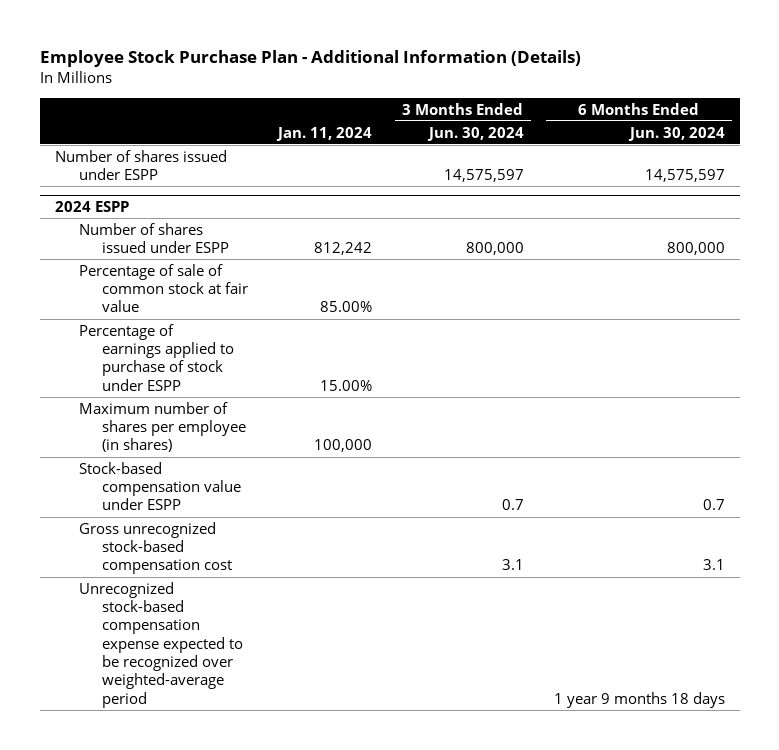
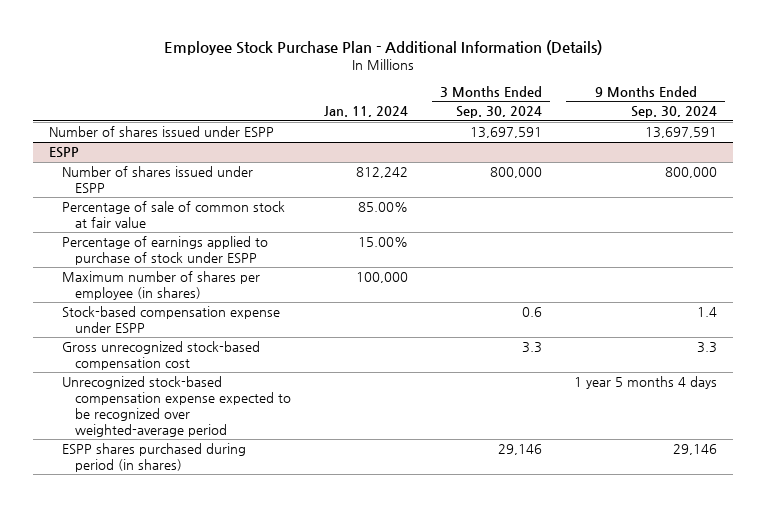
- | Jan. 11, 2024 | 3 Months Ended Jun. 30, 2024 | 6 Months Ended Jun. 30, 2024
+ | Jan. 11, 2024 | 3 Months Ended Sep. 30, 2024 | 9 Months Ended Sep. 30, 2024
- 2024 ESPP
+ ESPP
- Stock-based compensation value under ESPP | | 0.7 | 0.7
+ Stock-based compensation expense under ESPP | | 0.6 | 1.4
+ ESPP shares purchased during period (in shares) | | 29,146 | 29,146

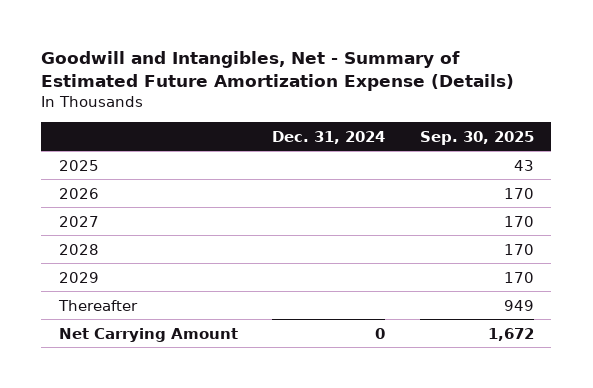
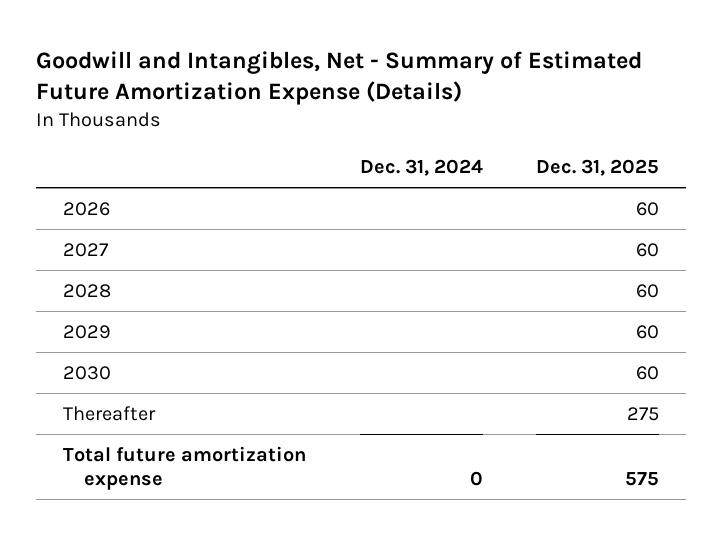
- | Dec. 31, 2024 | Sep. 30, 2025
+ | Dec. 31, 2024 | Dec. 31, 2025
- 2025 | | 43
+ 2030 | | 60
- Net Carrying Amount | 0 | 1,672
+ Total future amortization expense | 0 | 575

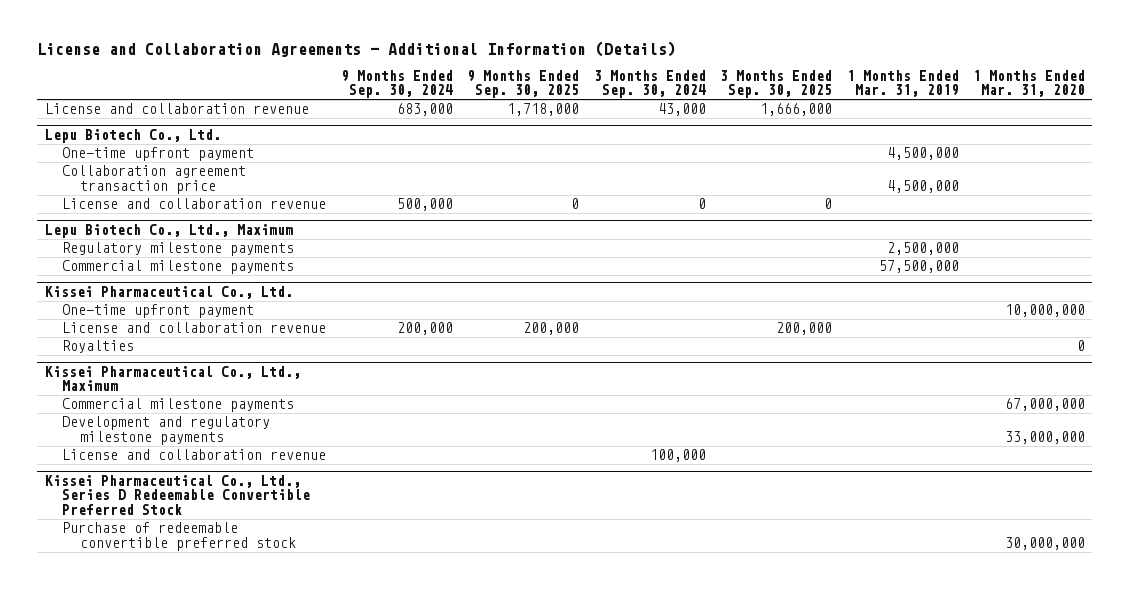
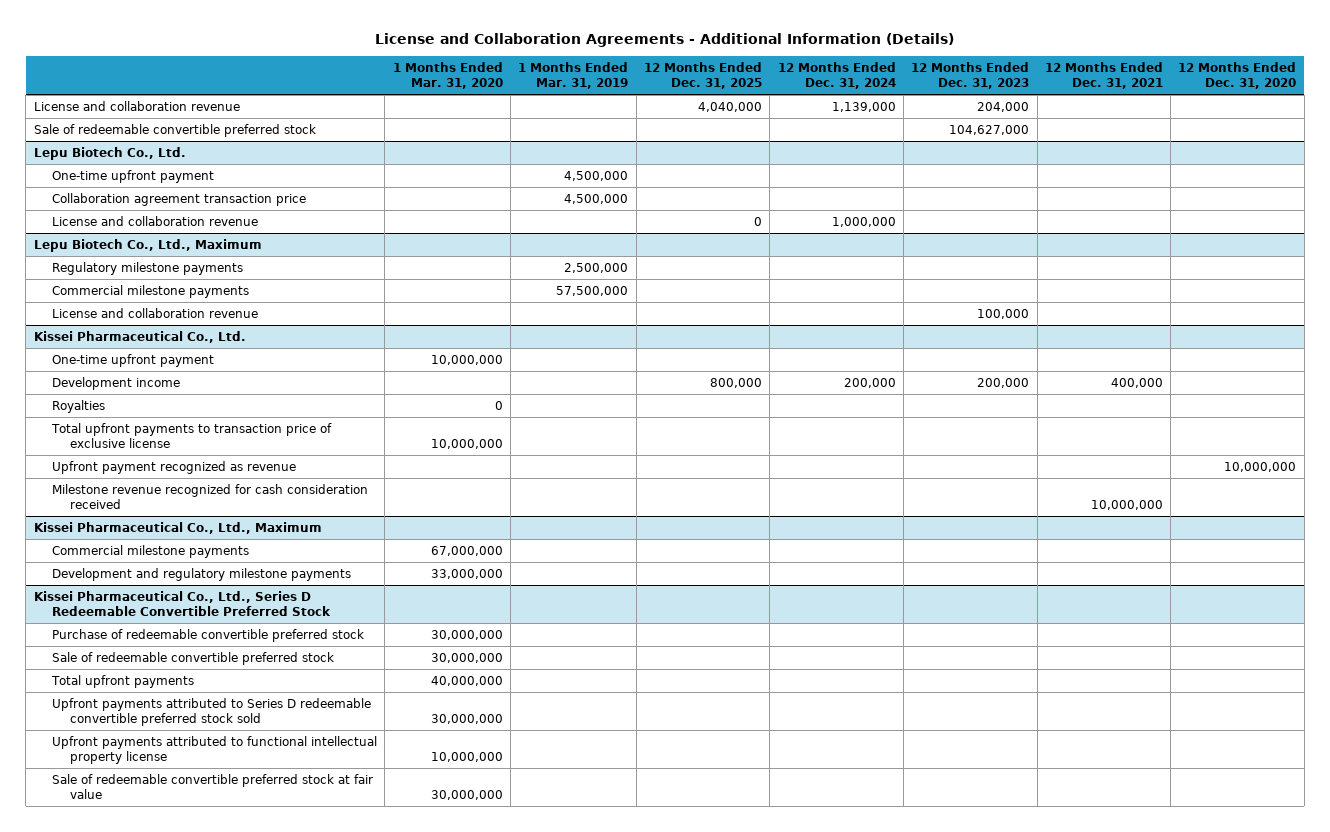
- | 9 Months Ended Sep. 30, 2024 | 9 Months Ended Sep. 30, 2025 | 3 Months Ended Sep. 30, 2024 | 3 Months Ended Sep. 30, 2025 | 1 Months Ended Mar. 31, 2019 | 1 Months Ended Mar. 31, 2020
+ | 1 Months Ended Mar. 31, 2020 | 1 Months Ended Mar. 31, 2019 | 12 Months Ended Dec. 31, 2025 | 12 Months Ended Dec. 31, 2024 | 12 Months Ended Dec. 31, 2023 | 12 Months Ended Dec. 31, 2021 | 12 Months Ended Dec. 31, 2020
+ Sale of redeemable convertible preferred stock | | | | | 104,627,000 | |
@ Lepu Biotech Co., Ltd., Maximum
+ License and collaboration revenue | | | | | 100,000 | |
@ Kissei Pharmaceutical Co., Ltd.
- License and collaboration revenue | 200,000 | 200,000 | | 200,000 | |
+ Development income | | | 800,000 | 200,000 | 200,000 | 400,000 |
+ Total upfront payments to transaction price of exclusive license | 10,000,000 | | | | | |
+ Upfront payment recognized as revenue | | | | | | | 10,000,000
+ Milestone revenue recognized for cash consideration received | | | | | | 10,000,000 |
@ Kissei Pharmaceutical Co., Ltd., Maximum
- License and collaboration revenue | | | 100,000 | | |
@ Kissei Pharmaceutical Co., Ltd., Series D Redeemable Convertible Preferred Stock
+ Sale of redeemable convertible preferred stock | 30,000,000 | | | | | |
+ Total upfront payments | 40,000,000 | | | | | |
+ Upfront payments attributed to Series D redeemable convertible preferred stock sold | 30,000,000 | | | | | |
+ Upfront payments attributed to functional intellectual property license | 10,000,000 | | | | | |
+ Sale of redeemable convertible preferred stock at fair value | 30,000,000 | | | | | |

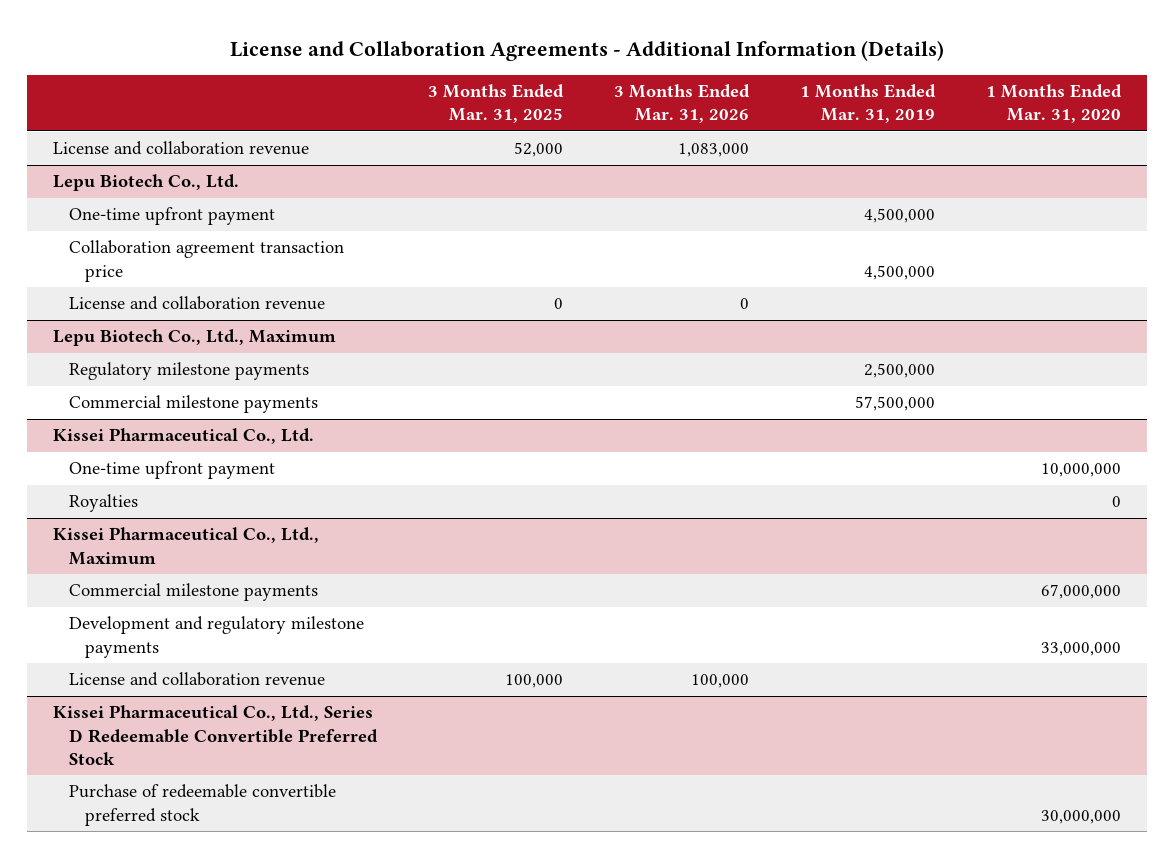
- | 1 Months Ended Mar. 31, 2020 | 1 Months Ended Mar. 31, 2019 | 12 Months Ended Dec. 31, 2025 | 12 Months Ended Dec. 31, 2024 | 12 Months Ended Dec. 31, 2023 | 12 Months Ended Dec. 31, 2021 | 12 Months Ended Dec. 31, 2020
+ | 3 Months Ended Mar. 31, 2025 | 3 Months Ended Mar. 31, 2026 | 1 Months Ended Mar. 31, 2019 | 1 Months Ended Mar. 31, 2020
- Sale of redeemable convertible preferred stock | | | | | 104,627,000 | |
@ Lepu Biotech Co., Ltd., Maximum
- License and collaboration revenue | | | | | 100,000 | |
@ Kissei Pharmaceutical Co., Ltd.
- Development income | | | 800,000 | 200,000 | 200,000 | 400,000 |
- Total upfront payments to transaction price of exclusive license | 10,000,000 | | | | | |
- Upfront payment recognized as revenue | | | | | | | 10,000,000
- Milestone revenue recognized for cash consideration received | | | | | | 10,000,000 |
@ Kissei Pharmaceutical Co., Ltd., Maximum
+ License and collaboration revenue | 100,000 | 100,000 | |
@ Kissei Pharmaceutical Co., Ltd., Series D Redeemable Convertible Preferred Stock
- Sale of redeemable convertible preferred stock | 30,000,000 | | | | | |
- Total upfront payments | 40,000,000 | | | | | |
- Upfront payments attributed to Series D redeemable convertible preferred stock sold | 30,000,000 | | | | | |
- Upfront payments attributed to functional intellectual property license | 10,000,000 | | | | | |
- Sale of redeemable convertible preferred stock at fair value | 30,000,000 | | | | | |

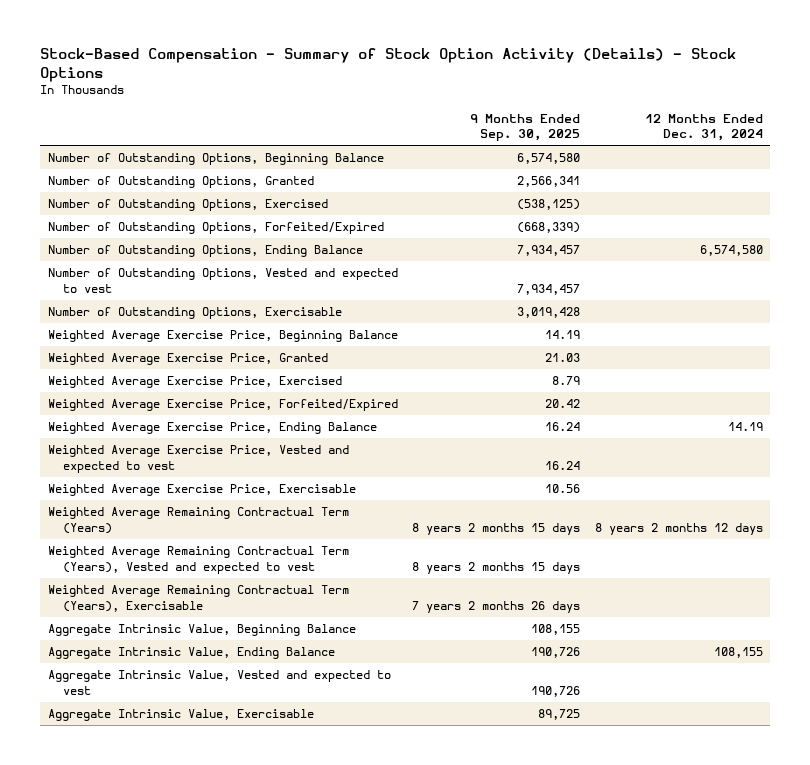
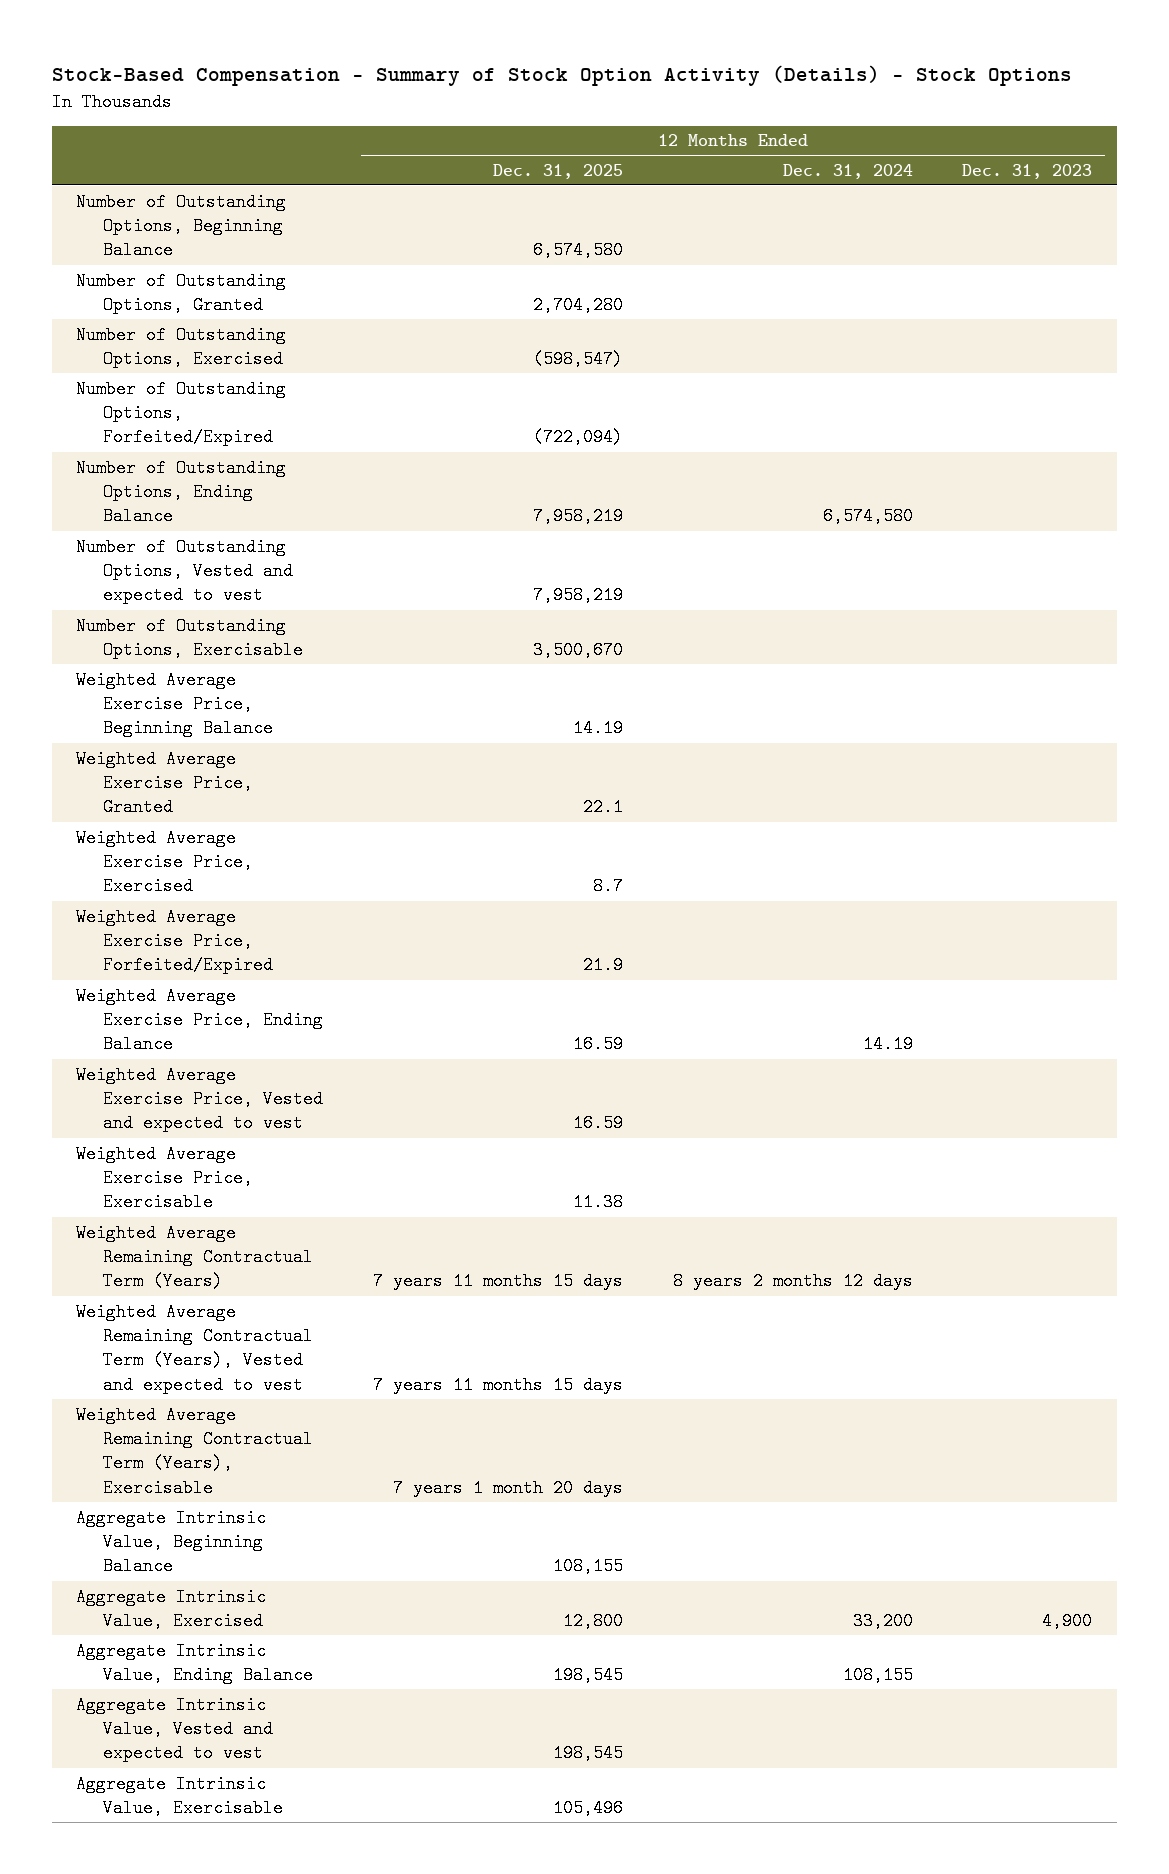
- | 9 Months Ended Sep. 30, 2025 | 12 Months Ended Dec. 31, 2024
+ | 12 Months Ended Dec. 31, 2025 | 12 Months Ended Dec. 31, 2024 | 12 Months Ended Dec. 31, 2023
+ Aggregate Intrinsic Value, Exercised | 12,800 | 33,200 | 4,900

